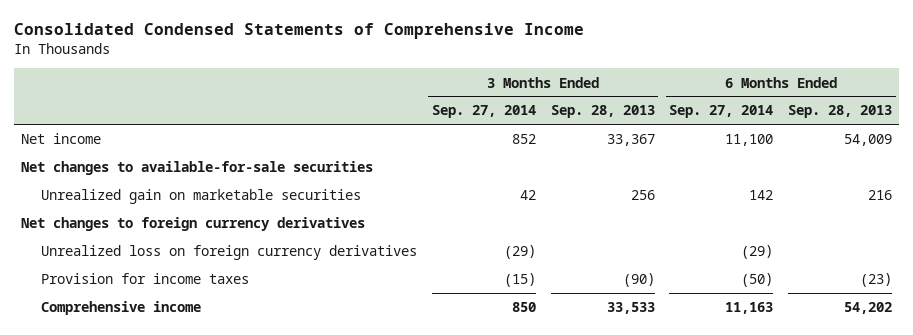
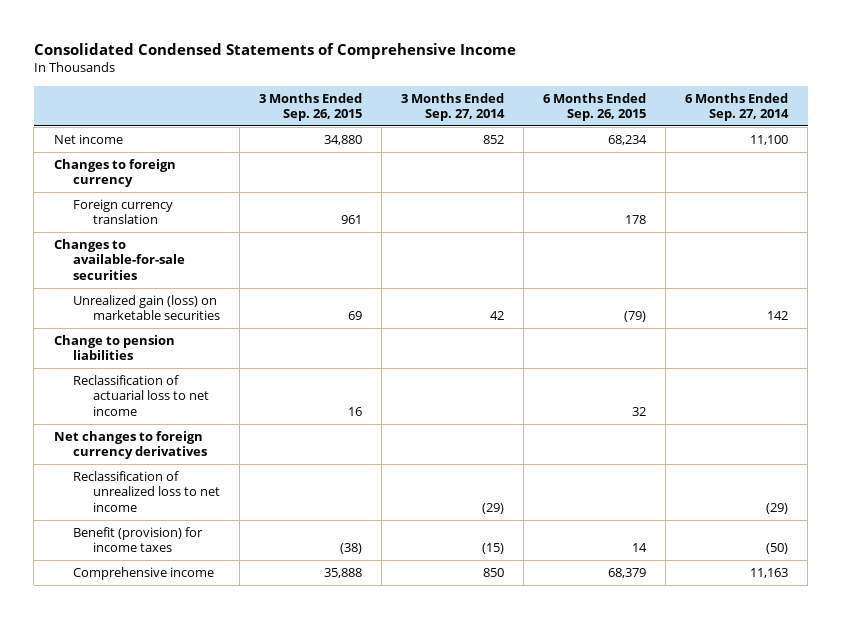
- | 3 Months Ended Sep. 27, 2014 | 3 Months Ended Sep. 28, 2013 | 6 Months Ended Sep. 27, 2014 | 6 Months Ended Sep. 28, 2013
+ | 3 Months Ended Sep. 26, 2015 | 3 Months Ended Sep. 27, 2014 | 6 Months Ended Sep. 26, 2015 | 6 Months Ended Sep. 27, 2014
- Net changes to available-for-sale securities
- Unrealized gain on marketable securities | 42 | 256 | 142 | 216
+ Changes to foreign currency
+ Foreign currency translation | 961 | | 178 |
+ Changes to available-for-sale securities
+ Unrealized gain (loss) on marketable securities | 69 | 42 | (79) | 142
+ Change to pension liabilities
+ Reclassification of actuarial loss to net income | 16 | | 32 |
- Unrealized loss on foreign currency derivatives | (29) | | (29) |
- Provision for income taxes | (15) | (90) | (50) | (23)
+ Reclassification of unrealized loss to net income | | (29) | | (29)
+ Benefit (provision) for income taxes | (38) | (15) | 14 | (50)

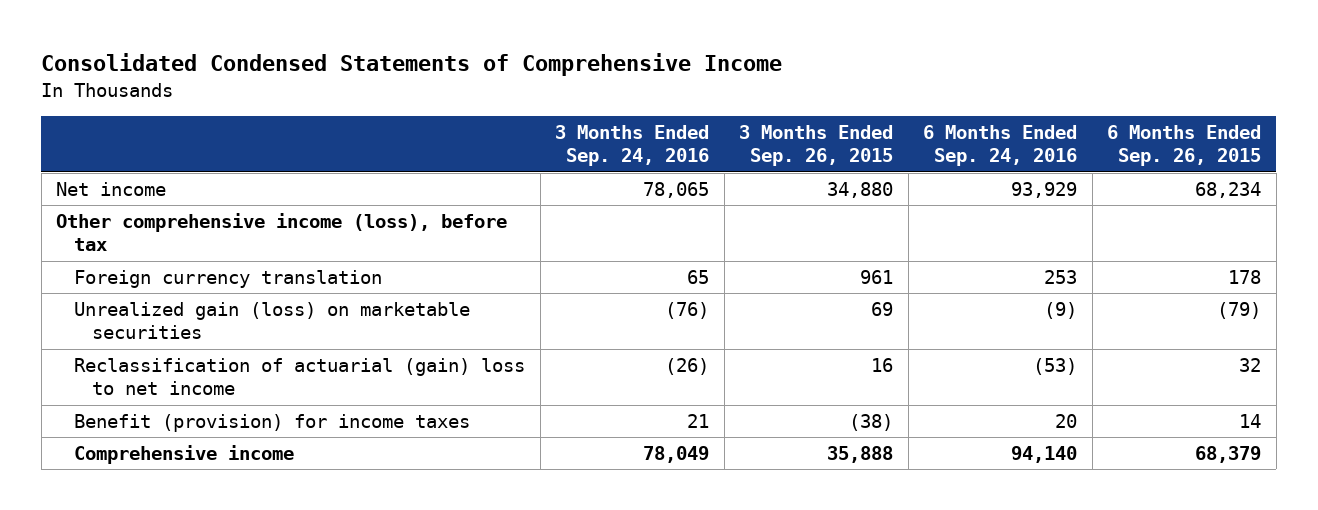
- | 3 Months Ended Sep. 26, 2015 | 3 Months Ended Sep. 27, 2014 | 6 Months Ended Sep. 26, 2015 | 6 Months Ended Sep. 27, 2014
+ | 3 Months Ended Sep. 24, 2016 | 3 Months Ended Sep. 26, 2015 | 6 Months Ended Sep. 24, 2016 | 6 Months Ended Sep. 26, 2015
- Changes to foreign currency
+ Other comprehensive income (loss), before tax
- Changes to available-for-sale securities
- Change to pension liabilities
- Reclassification of actuarial loss to net income | 16 | | 32 |
- Net changes to foreign currency derivatives
- Reclassification of unrealized loss to net income | | (29) | | (29)
+ Reclassification of actuarial (gain) loss to net income | (26) | 16 | (53) | 32

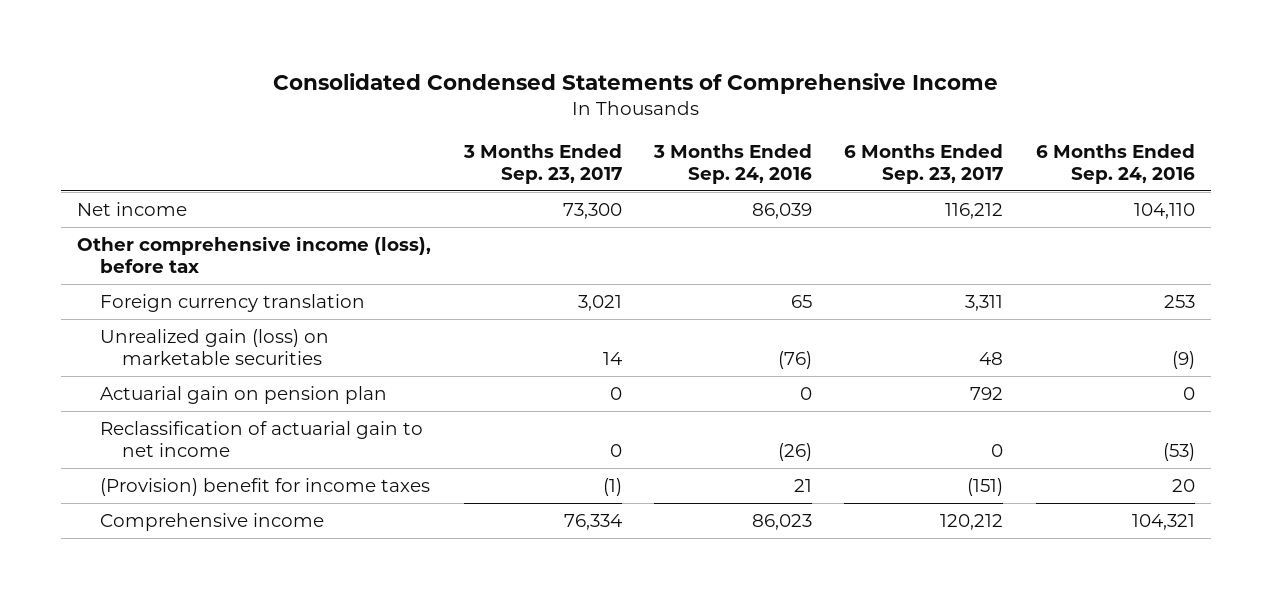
- | 3 Months Ended Sep. 24, 2016 | 3 Months Ended Sep. 26, 2015 | 6 Months Ended Sep. 24, 2016 | 6 Months Ended Sep. 26, 2015
+ | 3 Months Ended Sep. 23, 2017 | 3 Months Ended Sep. 24, 2016 | 6 Months Ended Sep. 23, 2017 | 6 Months Ended Sep. 24, 2016
- Net income | 78,065 | 34,880 | 93,929 | 68,234
+ Net income | 73,300 | 86,039 | 116,212 | 104,110
- Reclassification of actuarial (gain) loss to net income | (26) | 16 | (53) | 32
- Benefit (provision) for income taxes | 21 | (38) | 20 | 14
- Comprehensive income | 78,049 | 35,888 | 94,140 | 68,379
+ Actuarial gain on pension plan | 0 | 0 | 792 | 0
+ Reclassification of actuarial gain to net income | 0 | (26) | 0 | (53)
+ (Provision) benefit for income taxes | (1) | 21 | (151) | 20
+ Comprehensive income | 76,334 | 86,023 | 120,212 | 104,321

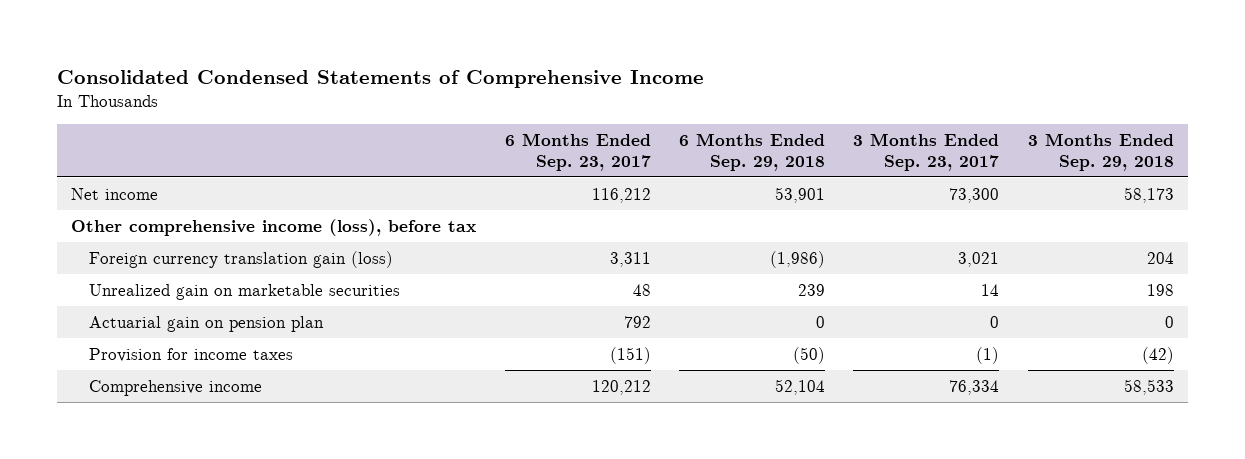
- | 3 Months Ended Sep. 23, 2017 | 3 Months Ended Sep. 24, 2016 | 6 Months Ended Sep. 23, 2017 | 6 Months Ended Sep. 24, 2016
+ | 6 Months Ended Sep. 23, 2017 | 6 Months Ended Sep. 29, 2018 | 3 Months Ended Sep. 23, 2017 | 3 Months Ended Sep. 29, 2018
- Foreign currency translation | 3,021 | 65 | 3,311 | 253
- Unrealized gain (loss) on marketable securities | 14 | (76) | 48 | (9)
+ Foreign currency translation gain (loss) | 3,311 | (1,986) | 3,021 | 204
+ Unrealized gain on marketable securities | 48 | 239 | 14 | 198
- Reclassification of actuarial gain to net income | 0 | (26) | 0 | (53)
- (Provision) benefit for income taxes | (1) | 21 | (151) | 20
+ Provision for income taxes | (151) | (50) | (1) | (42)

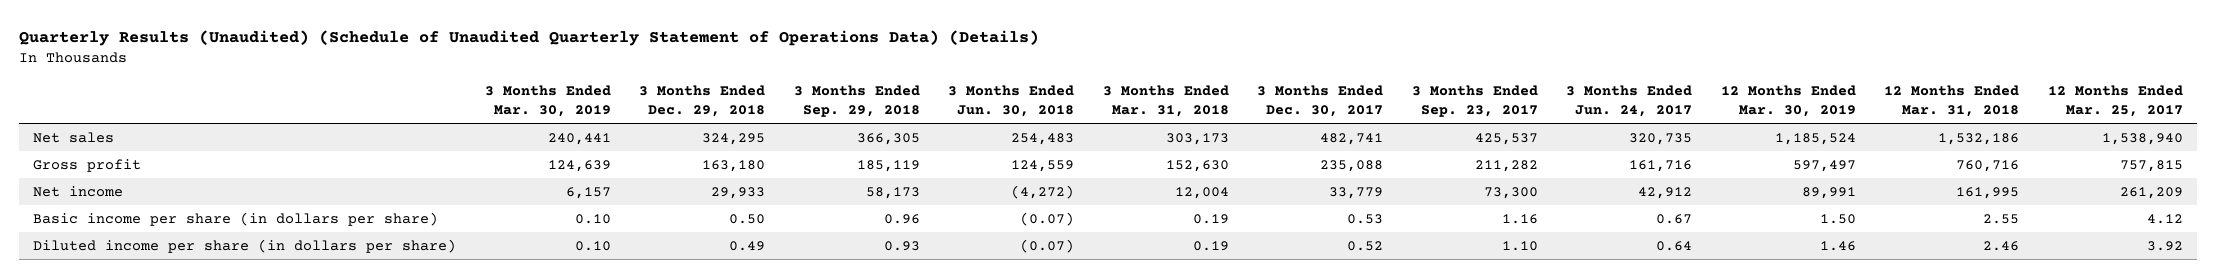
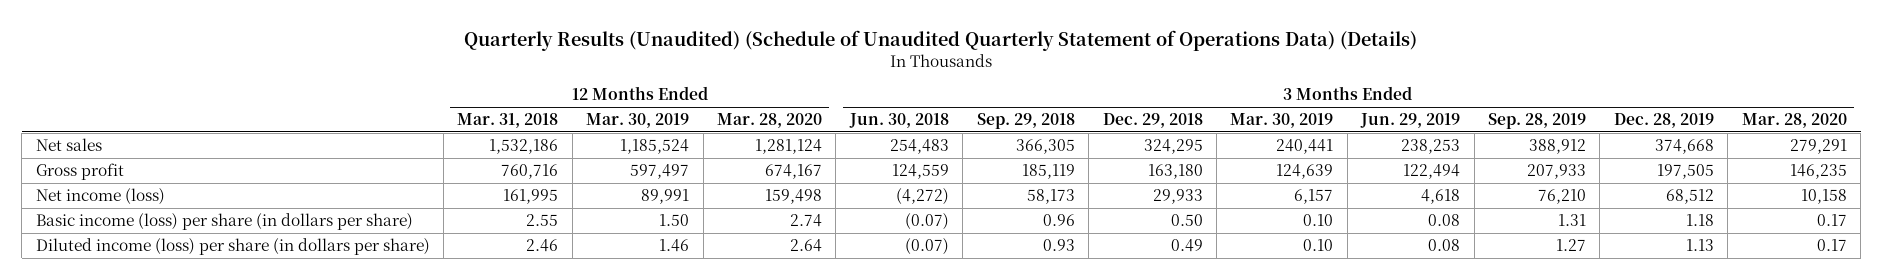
- | 3 Months Ended Mar. 30, 2019 | 3 Months Ended Dec. 29, 2018 | 3 Months Ended Sep. 29, 2018 | 3 Months Ended Jun. 30, 2018 | 3 Months Ended Mar. 31, 2018 | 3 Months Ended Dec. 30, 2017 | 3 Months Ended Sep. 23, 2017 | 3 Months Ended Jun. 24, 2017 | 12 Months Ended Mar. 30, 2019 | 12 Months Ended Mar. 31, 2018 | 12 Months Ended Mar. 25, 2017
+ | 12 Months Ended Mar. 31, 2018 | 12 Months Ended Mar. 30, 2019 | 12 Months Ended Mar. 28, 2020 | 3 Months Ended Jun. 30, 2018 | 3 Months Ended Sep. 29, 2018 | 3 Months Ended Dec. 29, 2018 | 3 Months Ended Mar. 30, 2019 | 3 Months Ended Jun. 29, 2019 | 3 Months Ended Sep. 28, 2019 | 3 Months Ended Dec. 28, 2019 | 3 Months Ended Mar. 28, 2020
- Net income | 6,157 | 29,933 | 58,173 | (4,272) | 12,004 | 33,779 | 73,300 | 42,912 | 89,991 | 161,995 | 261,209
- Basic income per share (in dollars per share) | 0.10 | 0.50 | 0.96 | (0.07) | 0.19 | 0.53 | 1.16 | 0.67 | 1.50 | 2.55 | 4.12
- Diluted income per share (in dollars per share) | 0.10 | 0.49 | 0.93 | (0.07) | 0.19 | 0.52 | 1.10 | 0.64 | 1.46 | 2.46 | 3.92
+ Net income (loss) | 161,995 | 89,991 | 159,498 | (4,272) | 58,173 | 29,933 | 6,157 | 4,618 | 76,210 | 68,512 | 10,158
+ Basic income (loss) per share (in dollars per share) | 2.55 | 1.50 | 2.74 | (0.07) | 0.96 | 0.50 | 0.10 | 0.08 | 1.31 | 1.18 | 0.17
+ Diluted income (loss) per share (in dollars per share) | 2.46 | 1.46 | 2.64 | (0.07) | 0.93 | 0.49 | 0.10 | 0.08 | 1.27 | 1.13 | 0.17

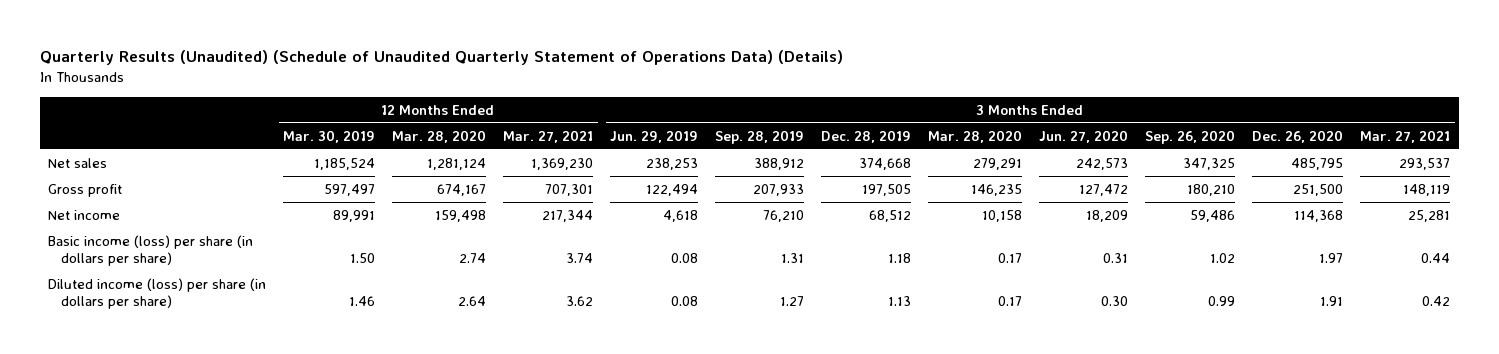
- | 12 Months Ended Mar. 31, 2018 | 12 Months Ended Mar. 30, 2019 | 12 Months Ended Mar. 28, 2020 | 3 Months Ended Jun. 30, 2018 | 3 Months Ended Sep. 29, 2018 | 3 Months Ended Dec. 29, 2018 | 3 Months Ended Mar. 30, 2019 | 3 Months Ended Jun. 29, 2019 | 3 Months Ended Sep. 28, 2019 | 3 Months Ended Dec. 28, 2019 | 3 Months Ended Mar. 28, 2020
+ | 12 Months Ended Mar. 30, 2019 | 12 Months Ended Mar. 28, 2020 | 12 Months Ended Mar. 27, 2021 | 3 Months Ended Jun. 29, 2019 | 3 Months Ended Sep. 28, 2019 | 3 Months Ended Dec. 28, 2019 | 3 Months Ended Mar. 28, 2020 | 3 Months Ended Jun. 27, 2020 | 3 Months Ended Sep. 26, 2020 | 3 Months Ended Dec. 26, 2020 | 3 Months Ended Mar. 27, 2021
- Net income (loss) | 161,995 | 89,991 | 159,498 | (4,272) | 58,173 | 29,933 | 6,157 | 4,618 | 76,210 | 68,512 | 10,158
+ Net income | 89,991 | 159,498 | 217,344 | 4,618 | 76,210 | 68,512 | 10,158 | 18,209 | 59,486 | 114,368 | 25,281

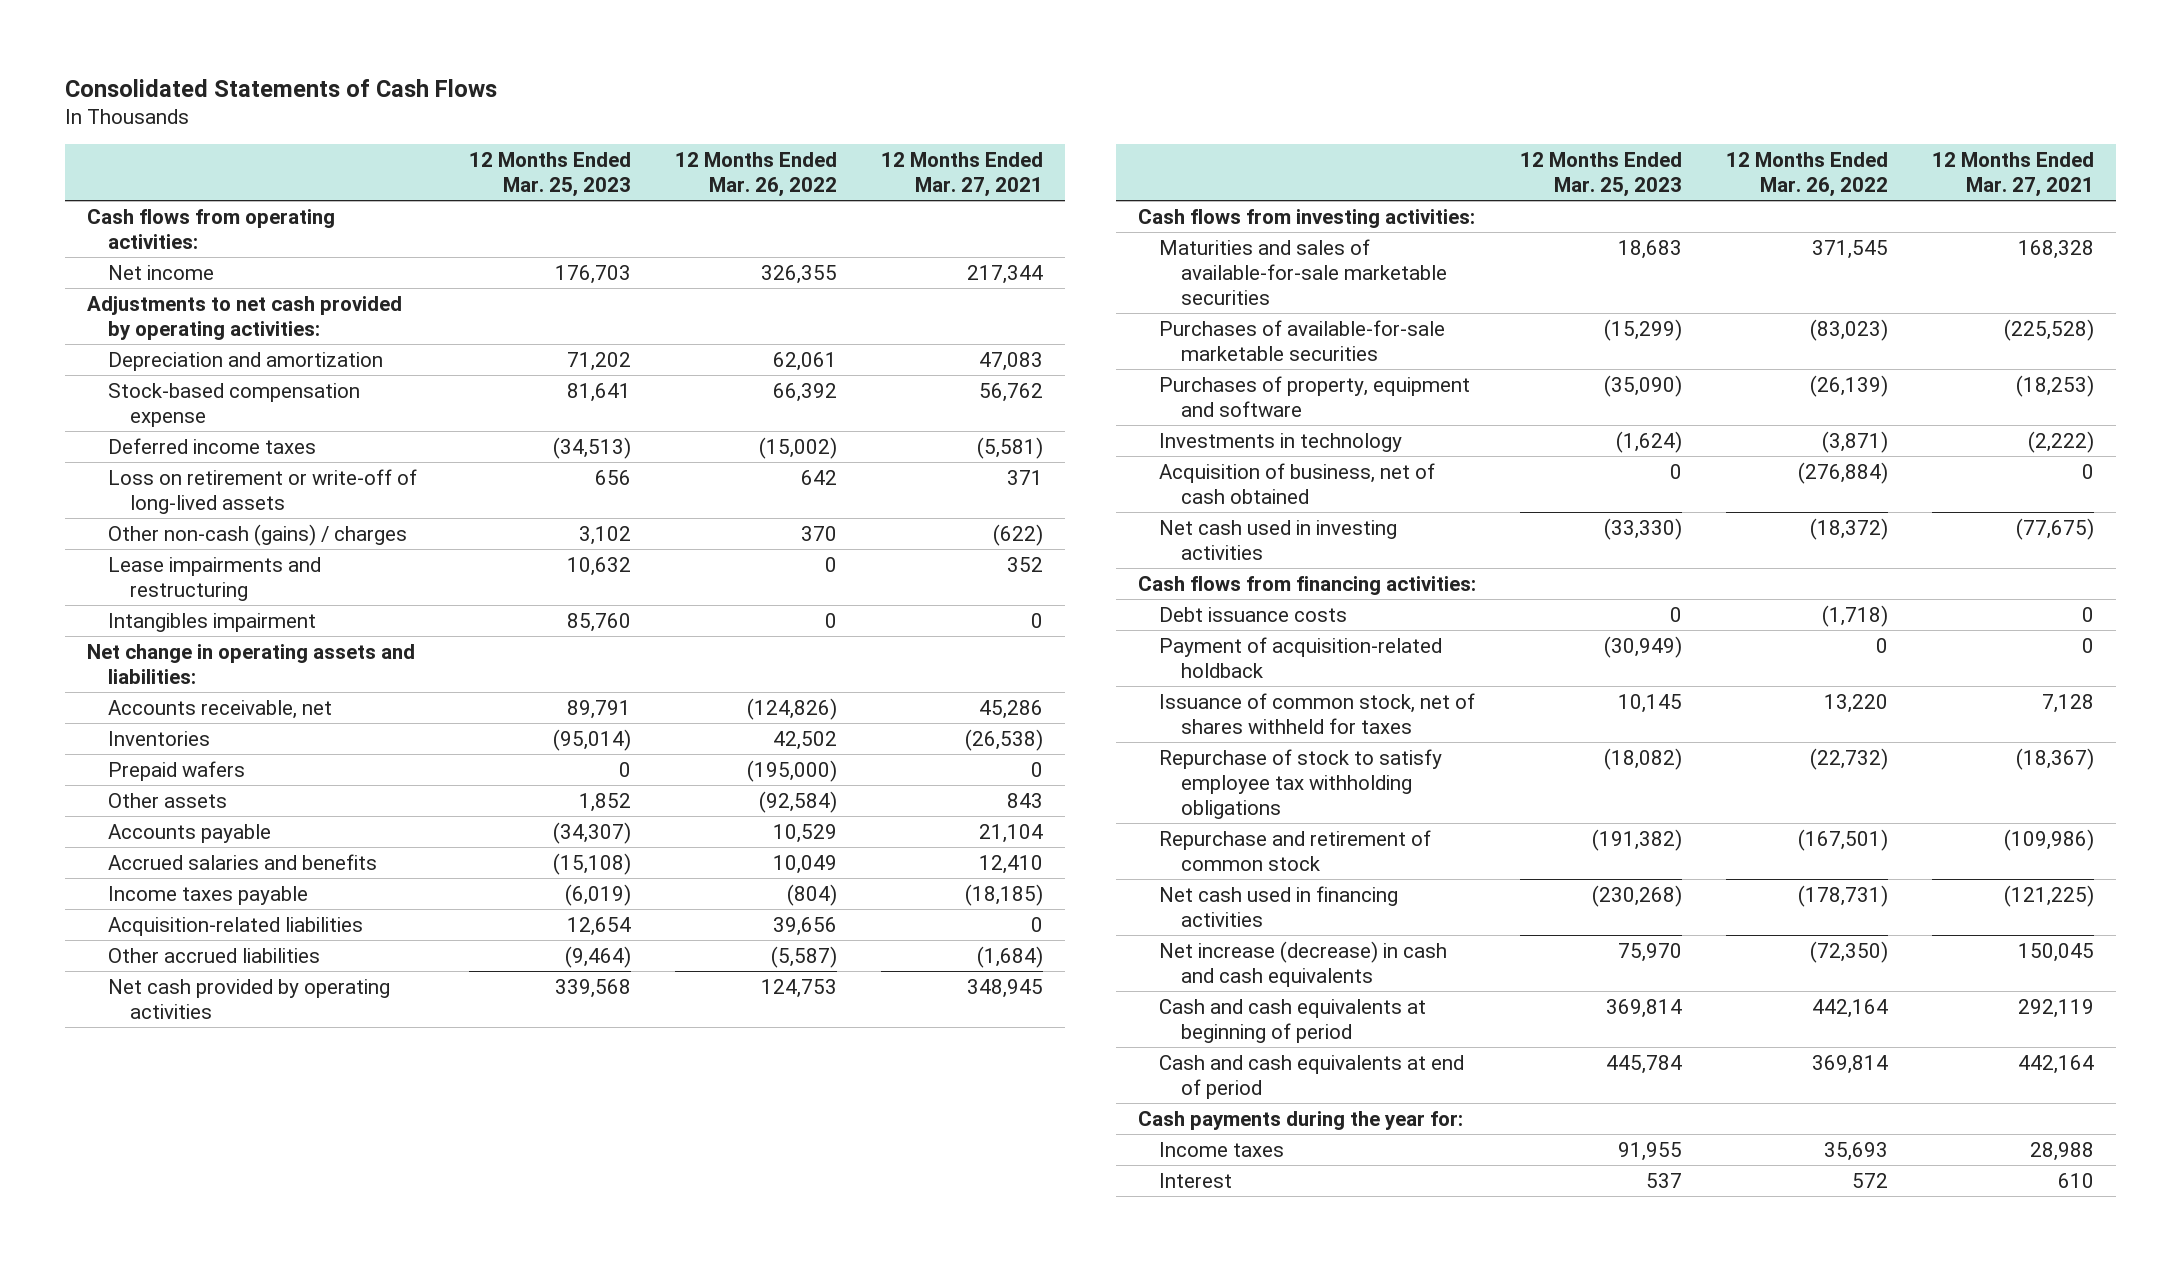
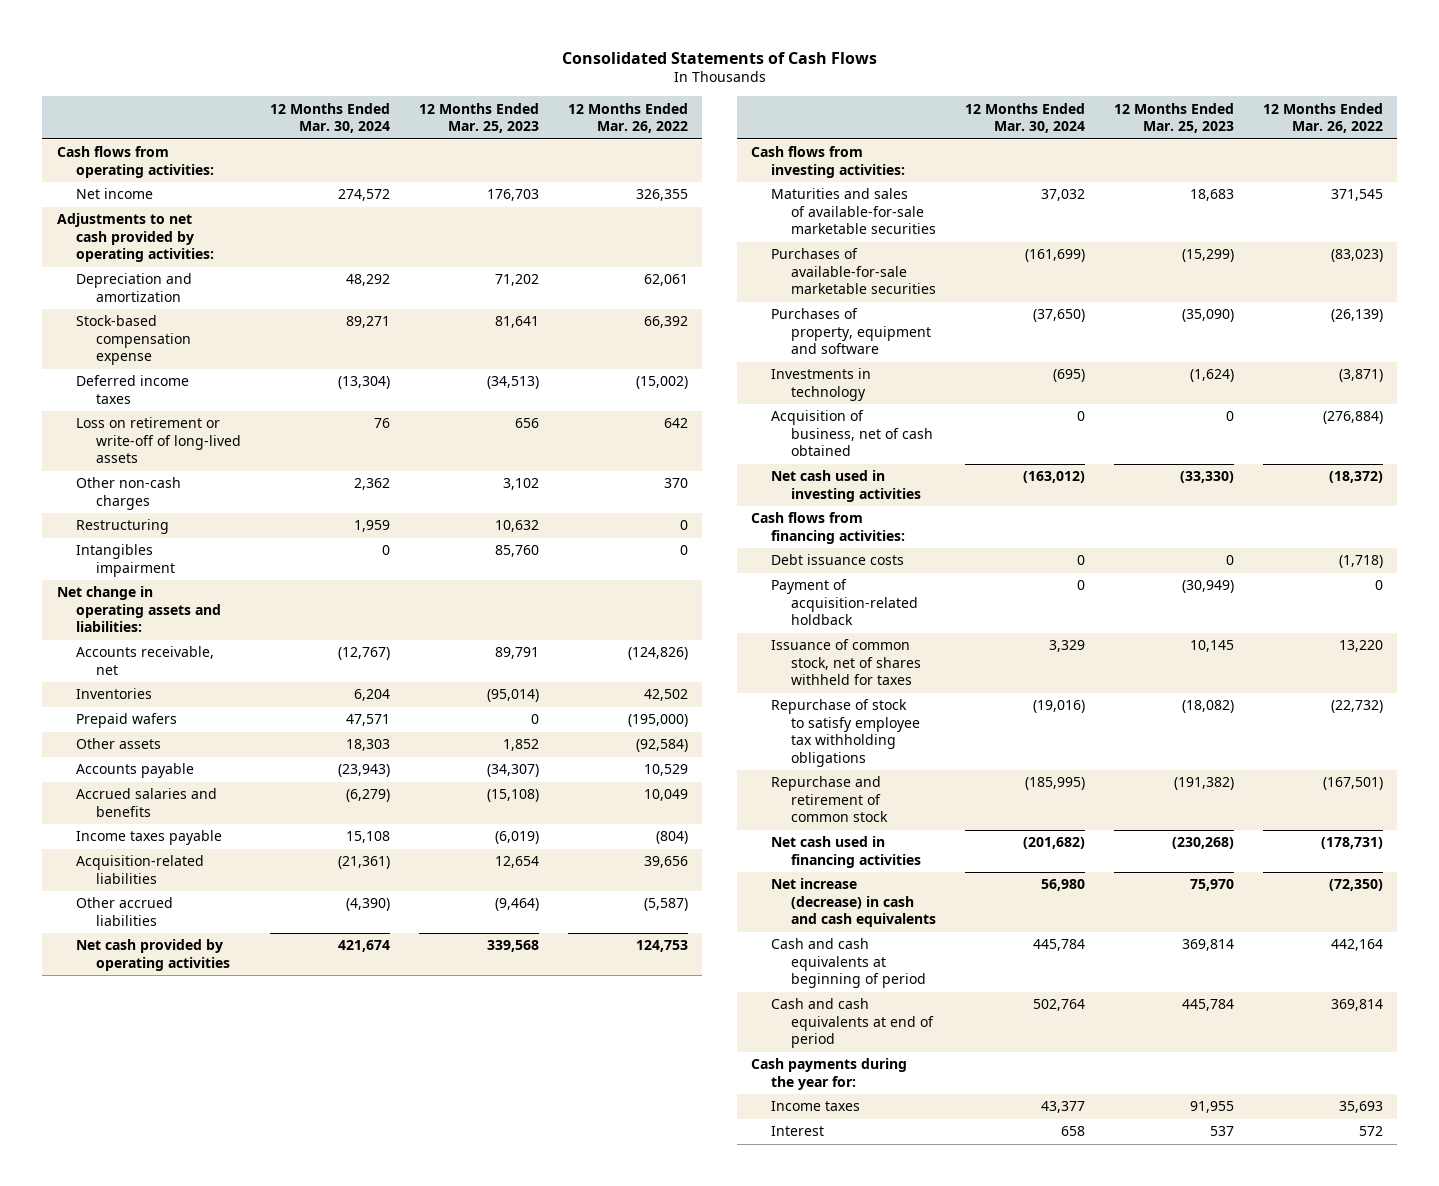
- | 12 Months Ended Mar. 25, 2023 | 12 Months Ended Mar. 26, 2022 | 12 Months Ended Mar. 27, 2021
+ | 12 Months Ended Mar. 30, 2024 | 12 Months Ended Mar. 25, 2023 | 12 Months Ended Mar. 26, 2022
- Other non-cash (gains) / charges | 3,102 | 370 | (622)
- Lease impairments and restructuring | 10,632 | 0 | 352
+ Other non-cash charges | 2,362 | 3,102 | 370
+ Restructuring | 1,959 | 10,632 | 0

